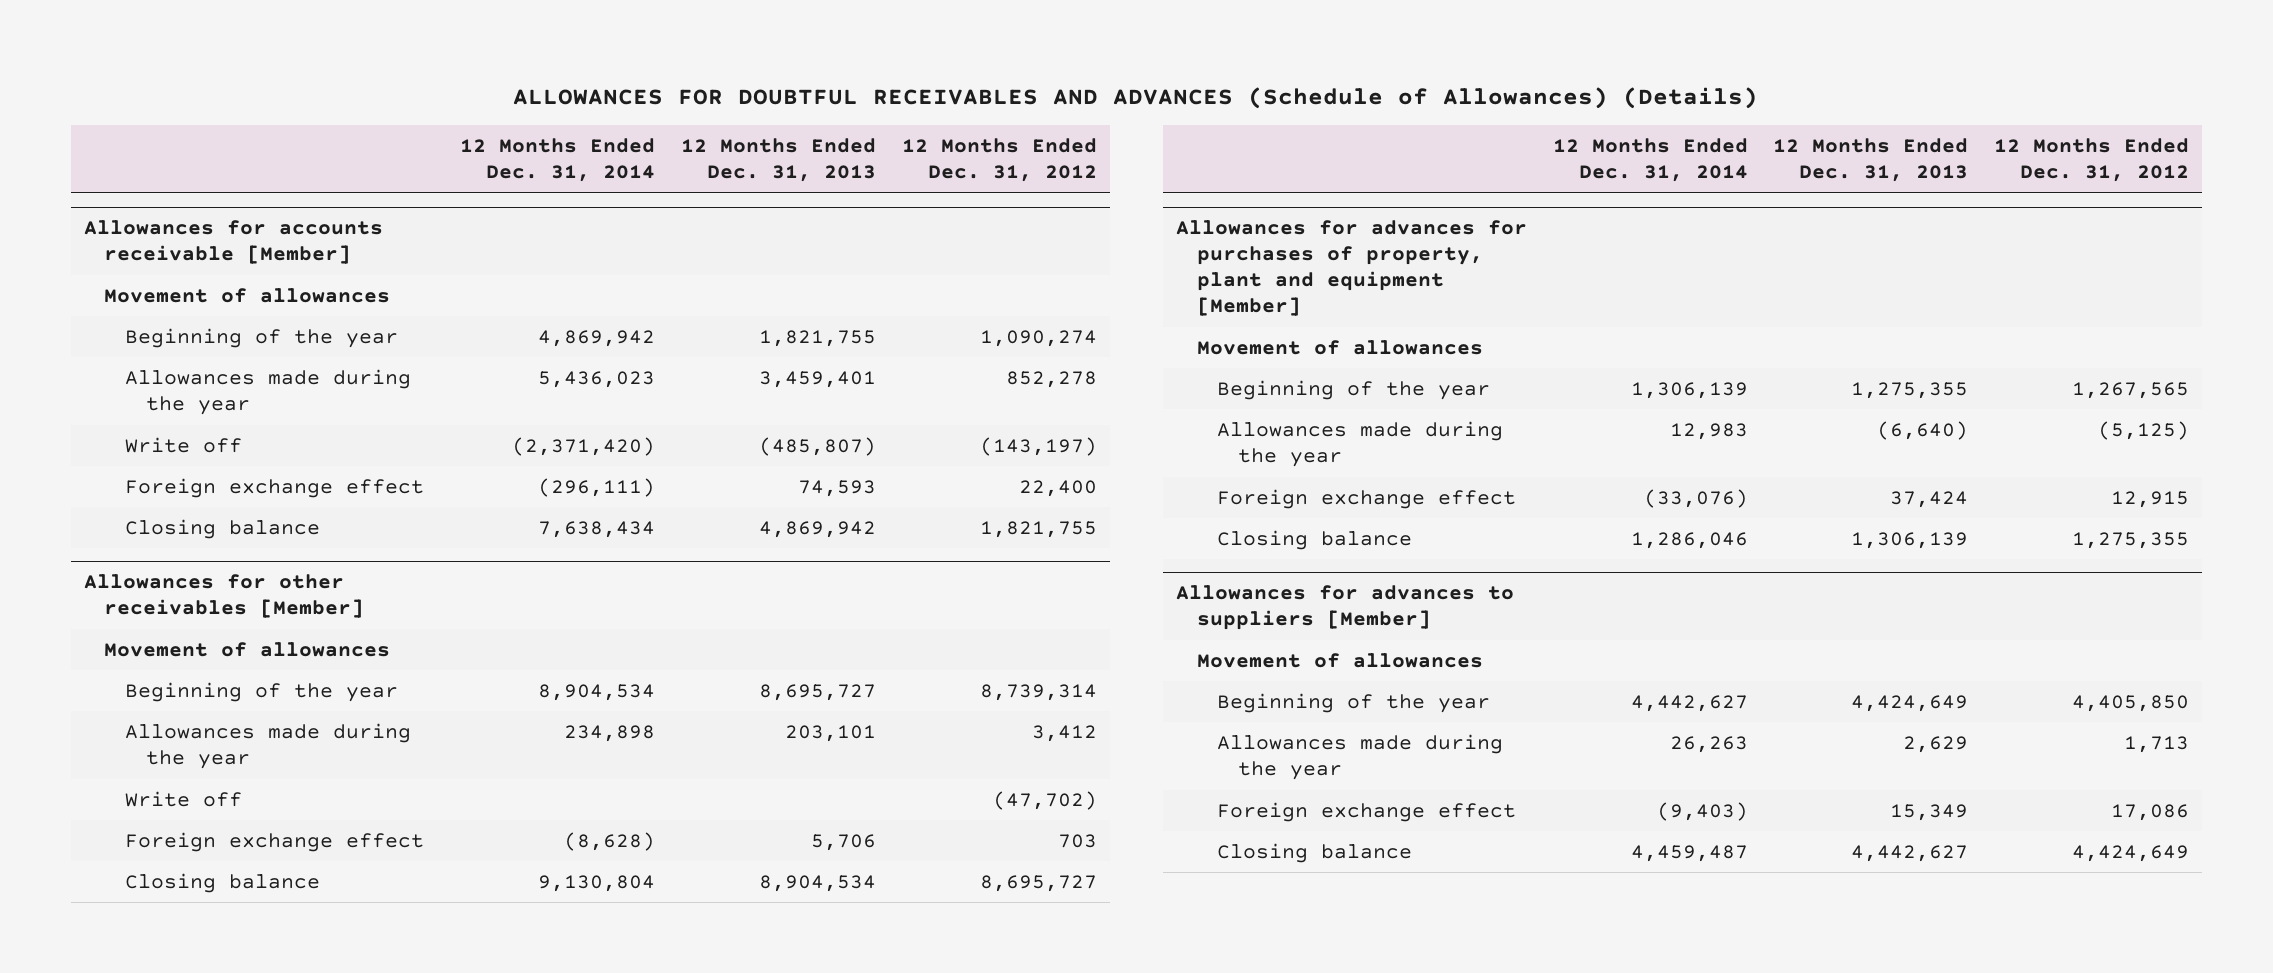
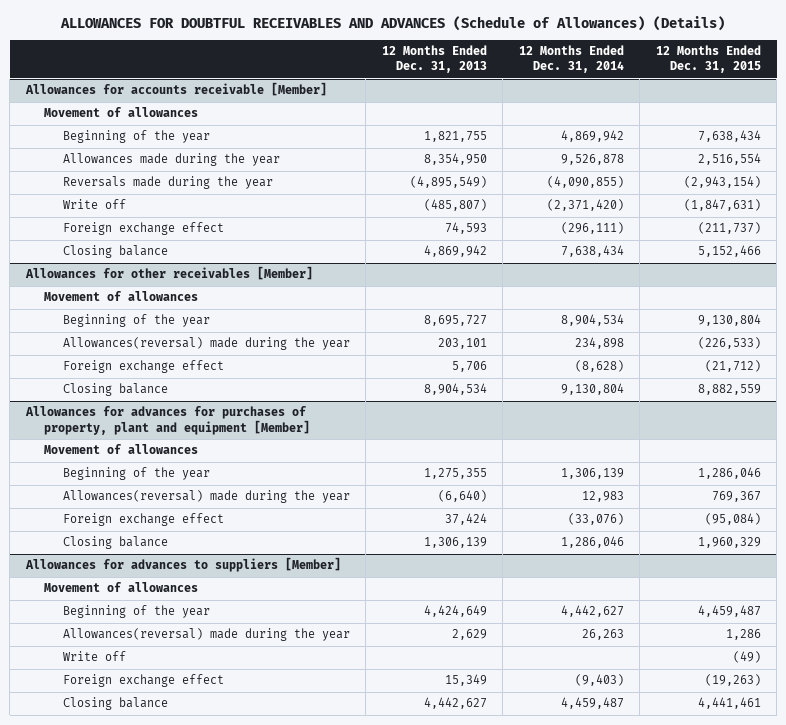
- | 12 Months Ended Dec. 31, 2014 | 12 Months Ended Dec. 31, 2013 | 12 Months Ended Dec. 31, 2012
+ | 12 Months Ended Dec. 31, 2013 | 12 Months Ended Dec. 31, 2014 | 12 Months Ended Dec. 31, 2015
@ Allowances for accounts receivable [Member]
- Allowances made during the year | 5,436,023 | 3,459,401 | 852,278
+ Allowances made during the year | 8,354,950 | 9,526,878 | 2,516,554
+ Reversals made during the year | (4,895,549) | (4,090,855) | (2,943,154)
@ Allowances for other receivables [Member]
- Allowances made during the year | 234,898 | 203,101 | 3,412
- Write off | | | (47,702)
+ Allowances(reversal) made during the year | 203,101 | 234,898 | (226,533)
@ Allowances for advances for purchases of property, plant and equipment [Member]
- Allowances made during the year | 12,983 | (6,640) | (5,125)
+ Allowances(reversal) made during the year | (6,640) | 12,983 | 769,367
@ Allowances for advances to suppliers [Member]
- Allowances made during the year | 26,263 | 2,629 | 1,713
+ Allowances(reversal) made during the year | 2,629 | 26,263 | 1,286
+ Write off | | | (49)

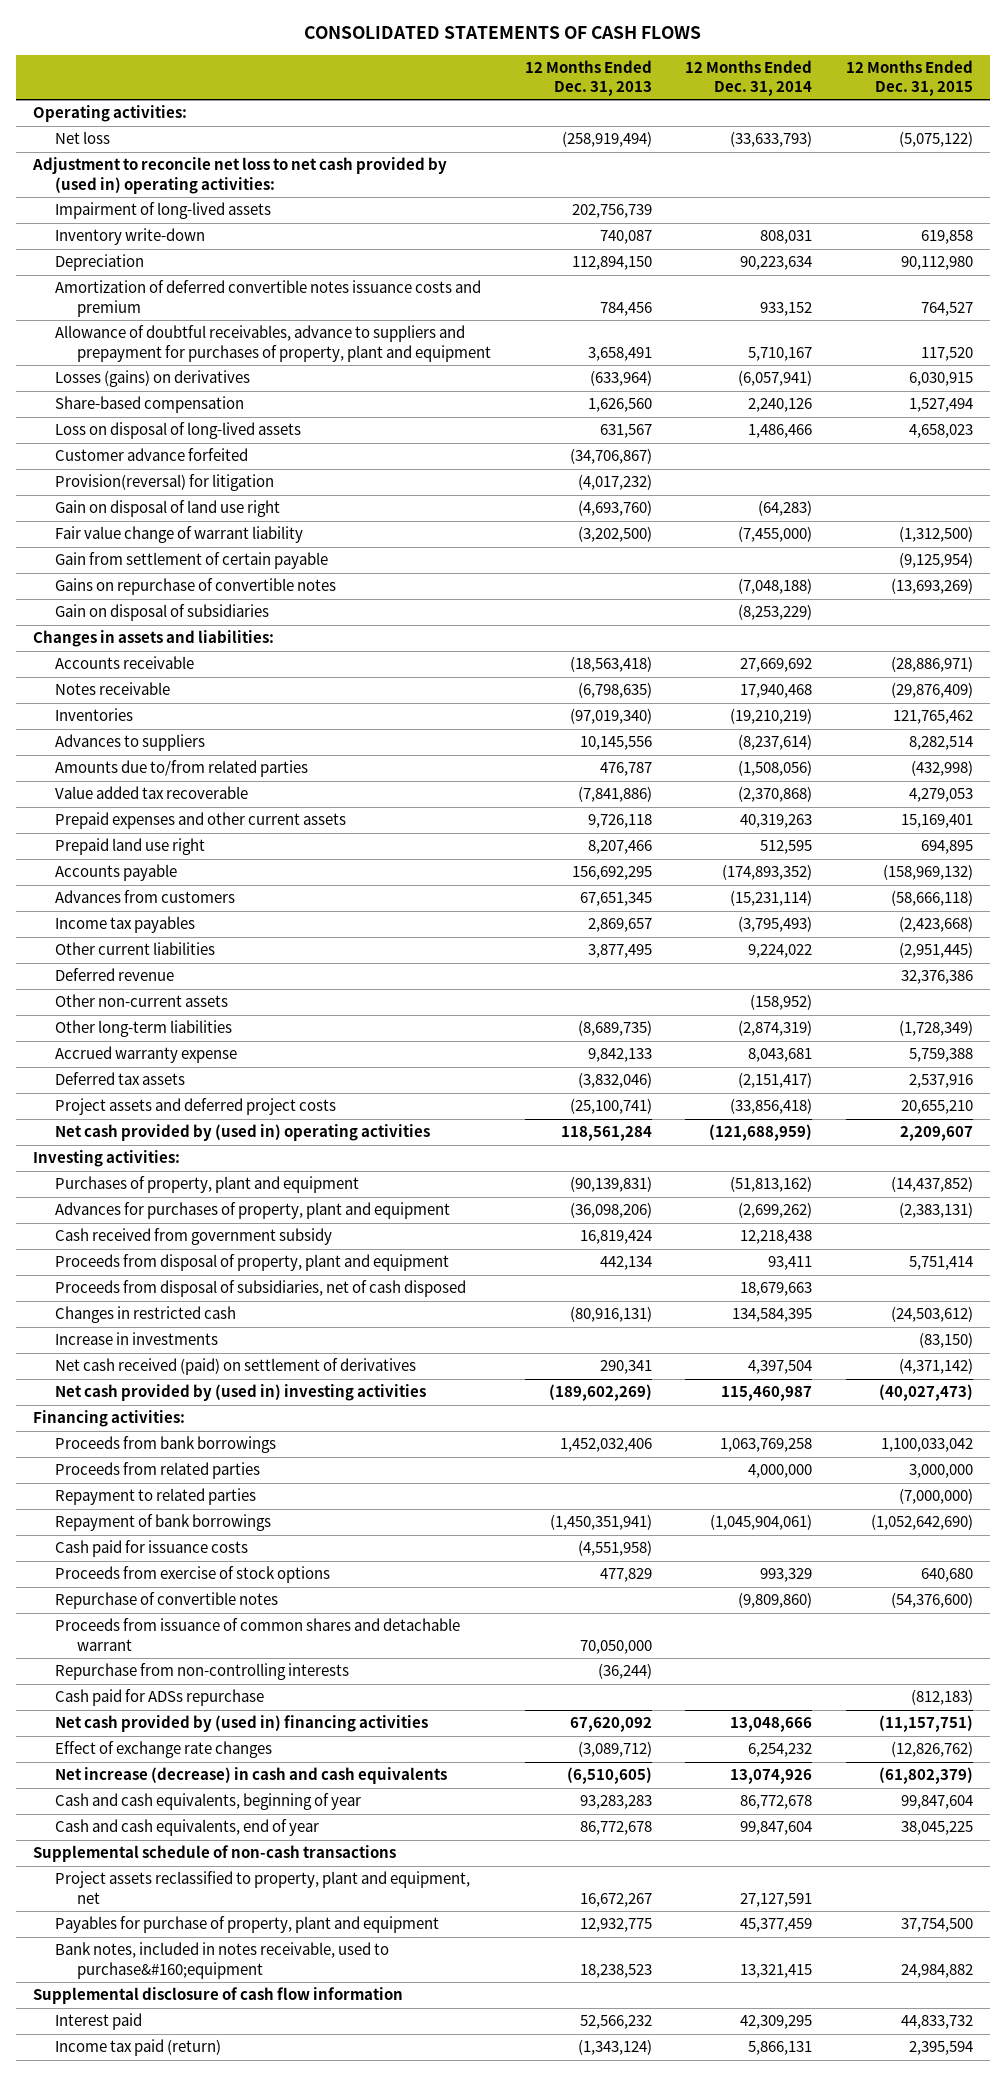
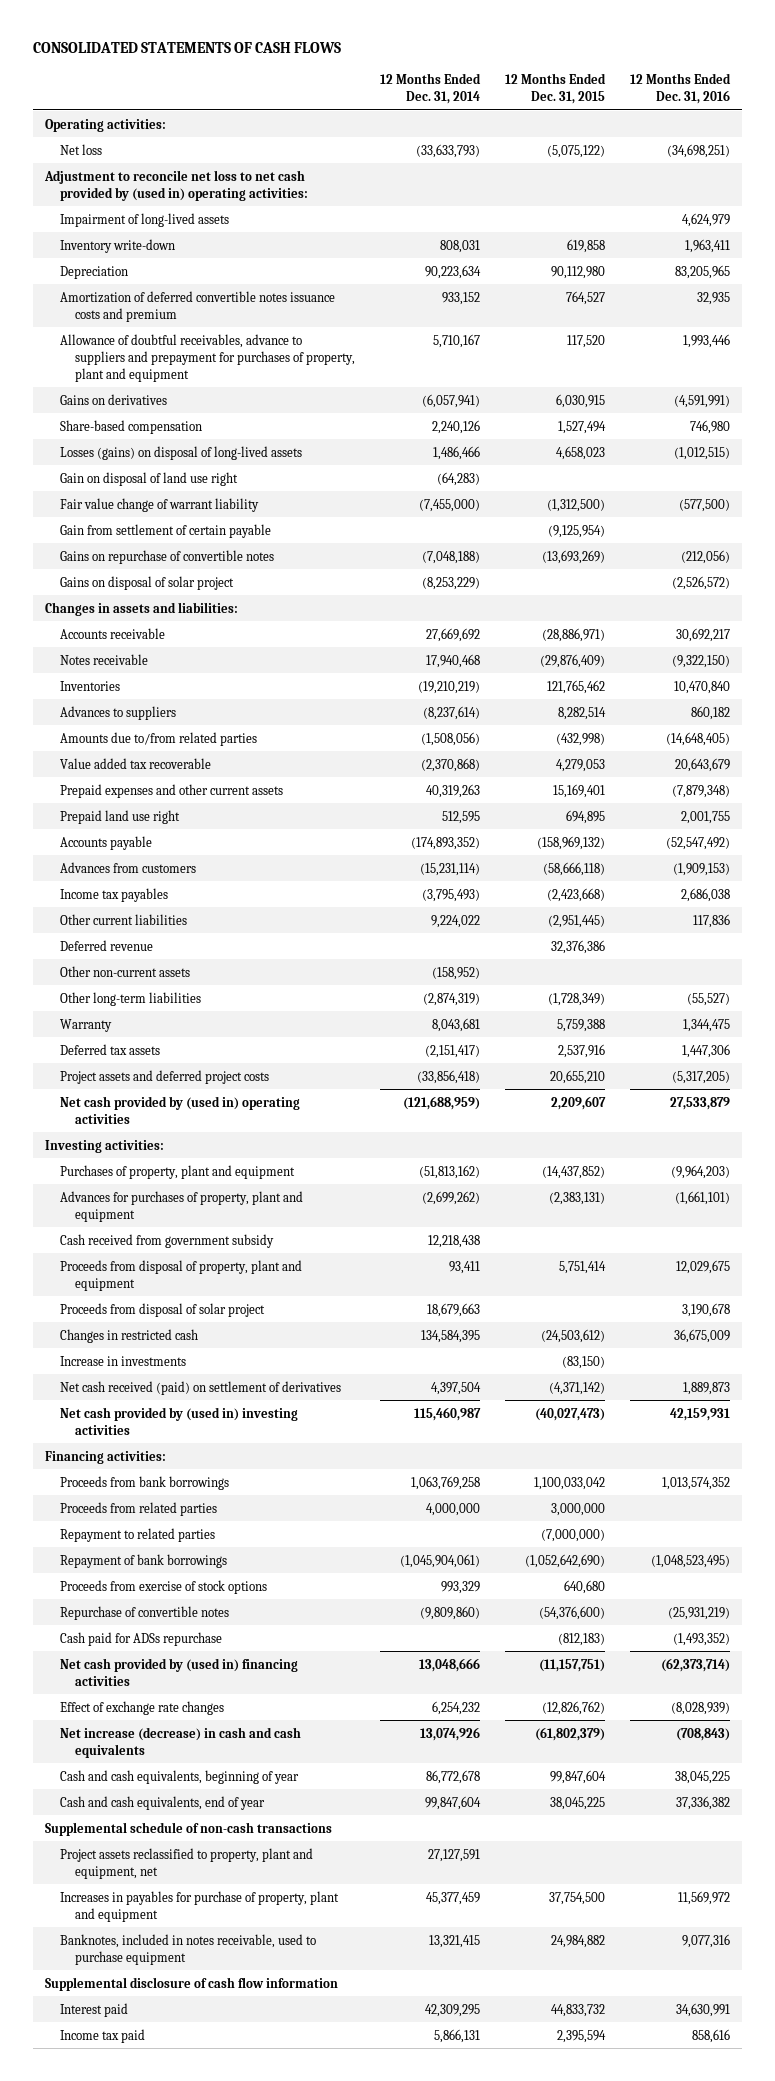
- | 12 Months Ended Dec. 31, 2013 | 12 Months Ended Dec. 31, 2014 | 12 Months Ended Dec. 31, 2015
+ | 12 Months Ended Dec. 31, 2014 | 12 Months Ended Dec. 31, 2015 | 12 Months Ended Dec. 31, 2016
- Losses (gains) on derivatives | (633,964) | (6,057,941) | 6,030,915
+ Gains on derivatives | (6,057,941) | 6,030,915 | (4,591,991)
- Loss on disposal of long-lived assets | 631,567 | 1,486,466 | 4,658,023
- Customer advance forfeited | (34,706,867) | |
- Provision(reversal) for litigation | (4,017,232) | |
+ Losses (gains) on disposal of long-lived assets | 1,486,466 | 4,658,023 | (1,012,515)
- Gain on disposal of subsidiaries | | (8,253,229) |
+ Gains on disposal of solar project | (8,253,229) | | (2,526,572)
- Accrued warranty expense | 9,842,133 | 8,043,681 | 5,759,388
+ Warranty | 8,043,681 | 5,759,388 | 1,344,475
- Proceeds from disposal of subsidiaries, net of cash disposed | | 18,679,663 |
+ Proceeds from disposal of solar project | 18,679,663 | | 3,190,678
- Cash paid for issuance costs | (4,551,958) | |
- Proceeds from issuance of common shares and detachable warrant | 70,050,000 | |
- Repurchase from non-controlling interests | (36,244) | |
- Payables for purchase of property, plant and equipment | 12,932,775 | 45,377,459 | 37,754,500
- Bank notes, included in notes receivable, used to purchase&#160;equipment | 18,238,523 | 13,321,415 | 24,984,882
+ Increases in payables for purchase of property, plant and equipment | 45,377,459 | 37,754,500 | 11,569,972
+ Banknotes, included in notes receivable, used to purchase equipment | 13,321,415 | 24,984,882 | 9,077,316
- Income tax paid (return) | (1,343,124) | 5,866,131 | 2,395,594
+ Income tax paid | 5,866,131 | 2,395,594 | 858,616

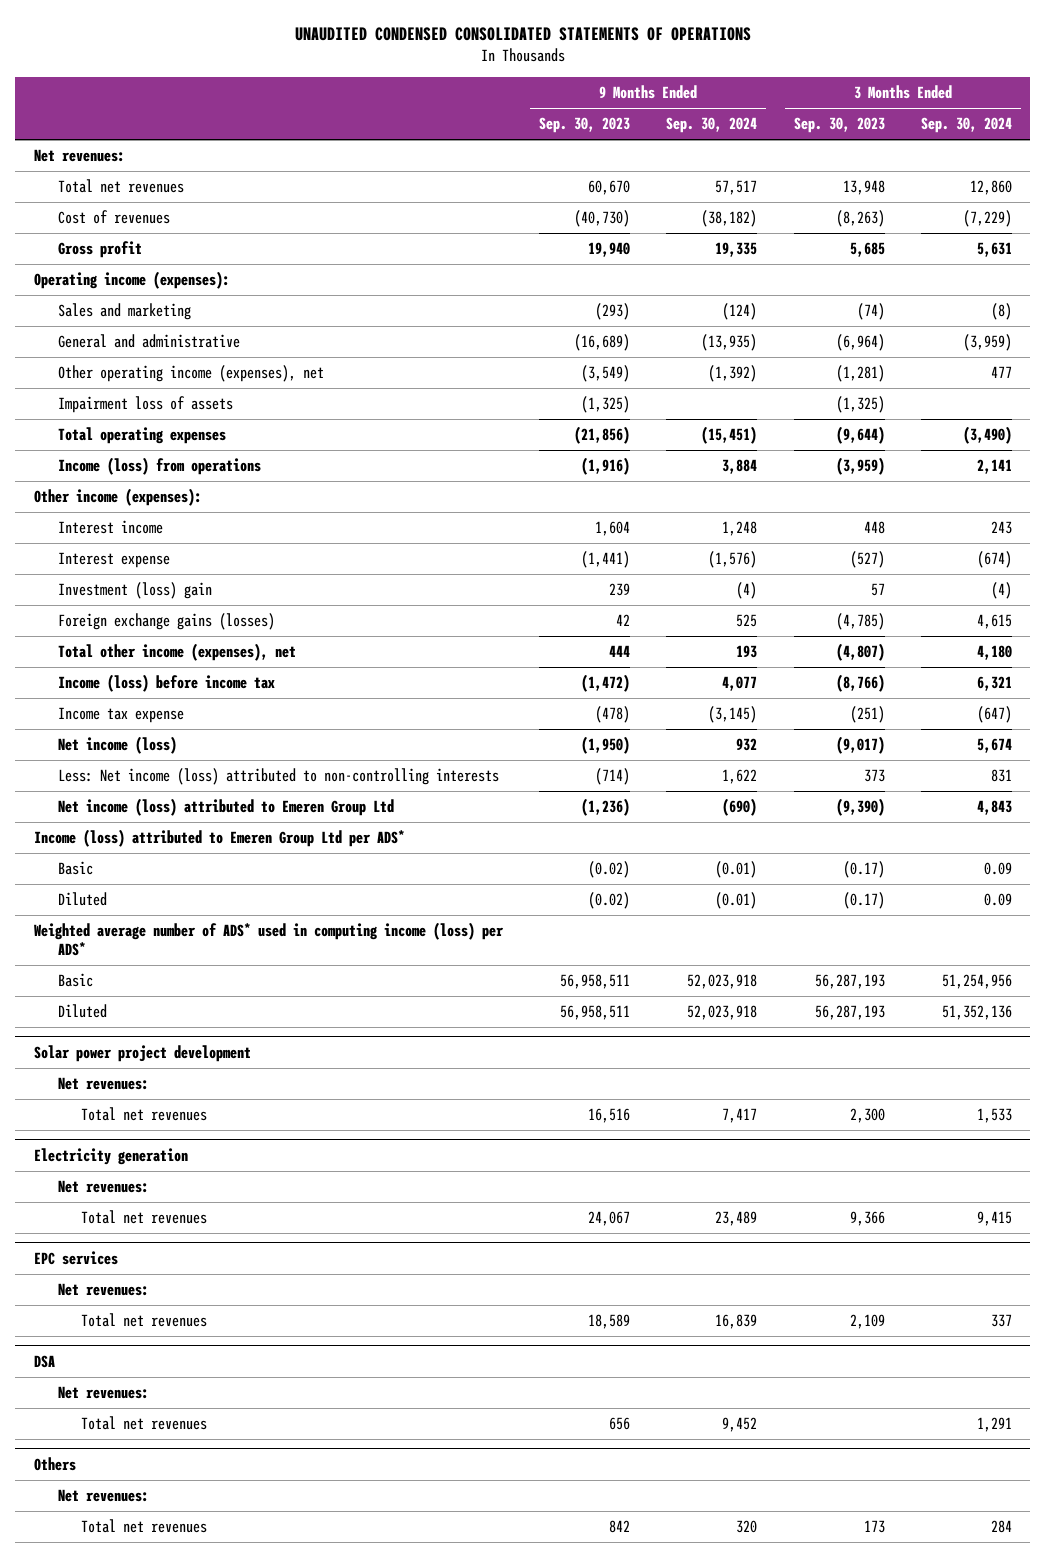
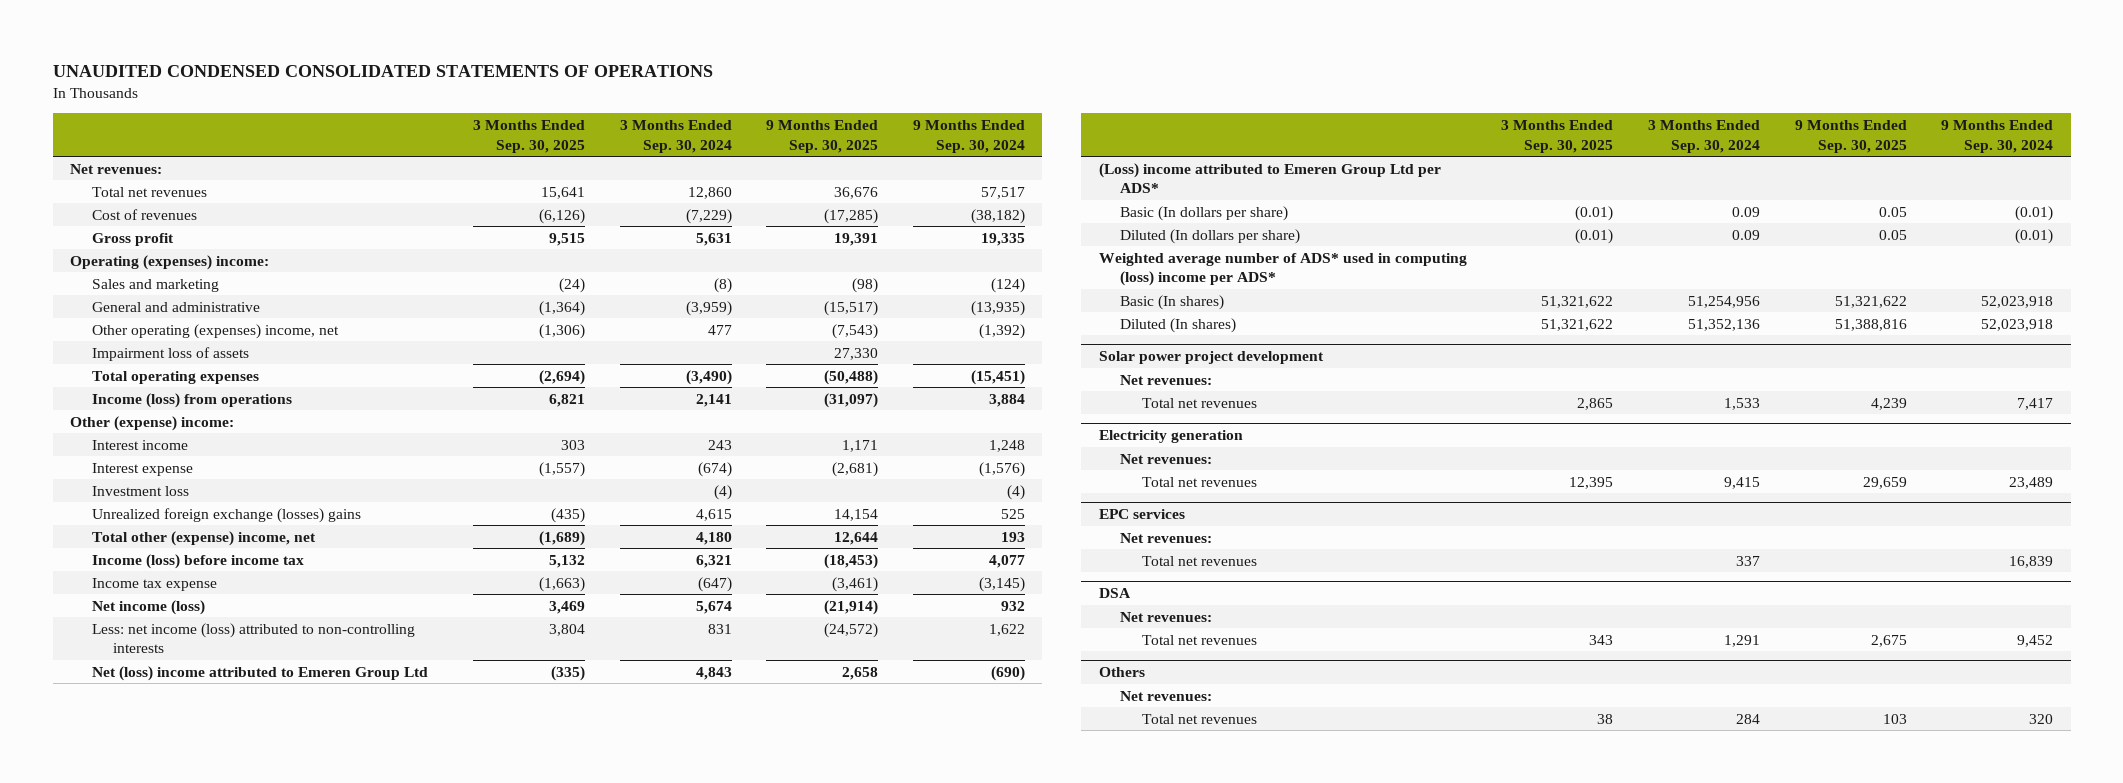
- | 9 Months Ended Sep. 30, 2023 | 9 Months Ended Sep. 30, 2024 | 3 Months Ended Sep. 30, 2023 | 3 Months Ended Sep. 30, 2024
+ | 3 Months Ended Sep. 30, 2025 | 3 Months Ended Sep. 30, 2024 | 9 Months Ended Sep. 30, 2025 | 9 Months Ended Sep. 30, 2024
- Operating income (expenses):
+ Operating (expenses) income:
- Other operating income (expenses), net | (3,549) | (1,392) | (1,281) | 477
+ Other operating (expenses) income, net | (1,306) | 477 | (7,543) | (1,392)
- Other income (expenses):
+ Other (expense) income:
- Investment (loss) gain | 239 | (4) | 57 | (4)
- Foreign exchange gains (losses) | 42 | 525 | (4,785) | 4,615
- Total other income (expenses), net | 444 | 193 | (4,807) | 4,180
+ Investment loss | | (4) | | (4)
+ Unrealized foreign exchange (losses) gains | (435) | 4,615 | 14,154 | 525
+ Total other (expense) income, net | (1,689) | 4,180 | 12,644 | 193
- Less: Net income (loss) attributed to non-controlling interests | (714) | 1,622 | 373 | 831
- Net income (loss) attributed to Emeren Group Ltd | (1,236) | (690) | (9,390) | 4,843
- Income (loss) attributed to Emeren Group Ltd per ADS*
- Basic | (0.02) | (0.01) | (0.17) | 0.09
- Diluted | (0.02) | (0.01) | (0.17) | 0.09
- Weighted average number of ADS* used in computing income (loss) per ADS*
- Basic | 56,958,511 | 52,023,918 | 56,287,193 | 51,254,956
- Diluted | 56,958,511 | 52,023,918 | 56,287,193 | 51,352,136
+ Less: net income (loss) attributed to non-controlling interests | 3,804 | 831 | (24,572) | 1,622
+ Net (loss) income attributed to Emeren Group Ltd | (335) | 4,843 | 2,658 | (690)
+ (Loss) income attributed to Emeren Group Ltd per ADS*
+ Basic (In dollars per share) | (0.01) | 0.09 | 0.05 | (0.01)
+ Diluted (In dollars per share) | (0.01) | 0.09 | 0.05 | (0.01)
+ Weighted average number of ADS* used in computing (loss) income per ADS*
+ Basic (In shares) | 51,321,622 | 51,254,956 | 51,321,622 | 52,023,918
+ Diluted (In shares) | 51,321,622 | 51,352,136 | 51,388,816 | 52,023,918

